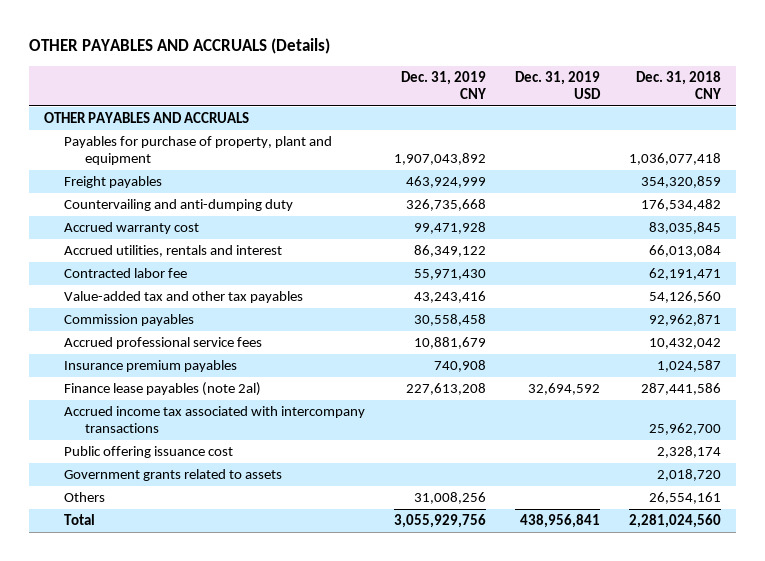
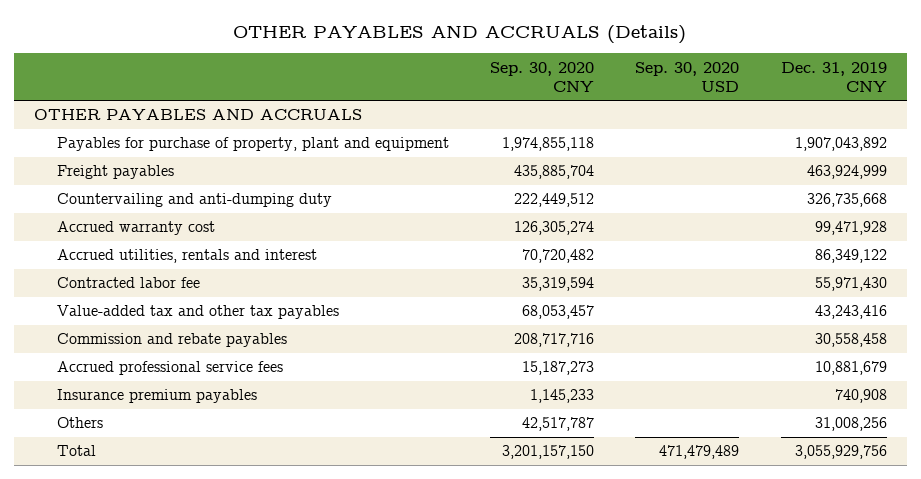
- | Dec. 31, 2019 CNY | Dec. 31, 2019 USD | Dec. 31, 2018 CNY
+ | Sep. 30, 2020 CNY | Sep. 30, 2020 USD | Dec. 31, 2019 CNY
- Commission payables | 30,558,458 | | 92,962,871
+ Commission and rebate payables | 208,717,716 | | 30,558,458
- Finance lease payables (note 2al) | 227,613,208 | 32,694,592 | 287,441,586
- Accrued income tax associated with intercompany transactions | | | 25,962,700
- Public offering issuance cost | | | 2,328,174
- Government grants related to assets | | | 2,018,720

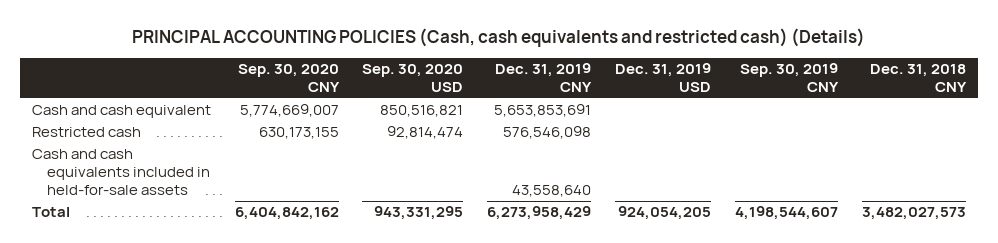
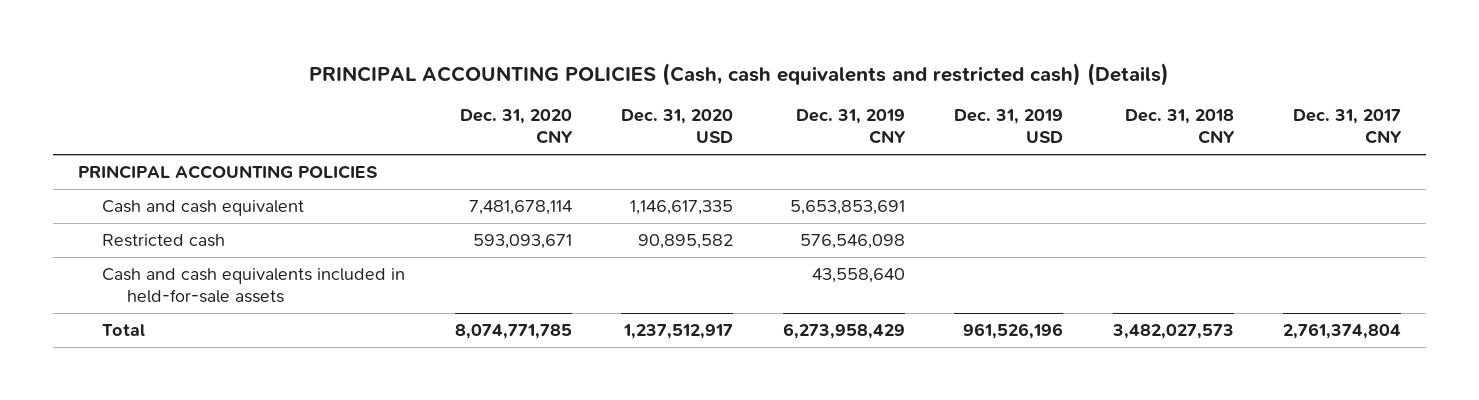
- | Sep. 30, 2020 CNY | Sep. 30, 2020 USD | Dec. 31, 2019 CNY | Dec. 31, 2019 USD | Sep. 30, 2019 CNY | Dec. 31, 2018 CNY
+ | Dec. 31, 2020 CNY | Dec. 31, 2020 USD | Dec. 31, 2019 CNY | Dec. 31, 2019 USD | Dec. 31, 2018 CNY | Dec. 31, 2017 CNY
+ PRINCIPAL ACCOUNTING POLICIES
- Total | 6,404,842,162 | 943,331,295 | 6,273,958,429 | 924,054,205 | 4,198,544,607 | 3,482,027,573
+ Total | 8,074,771,785 | 1,237,512,917 | 6,273,958,429 | 961,526,196 | 3,482,027,573 | 2,761,374,804

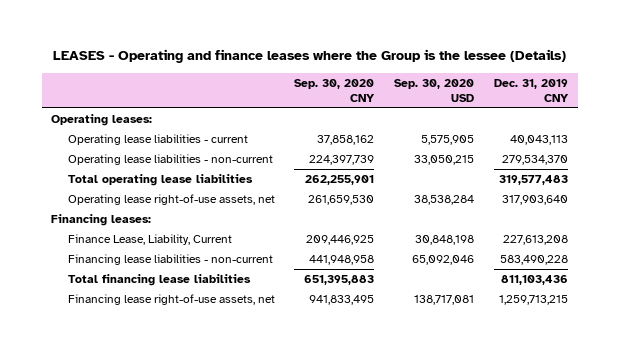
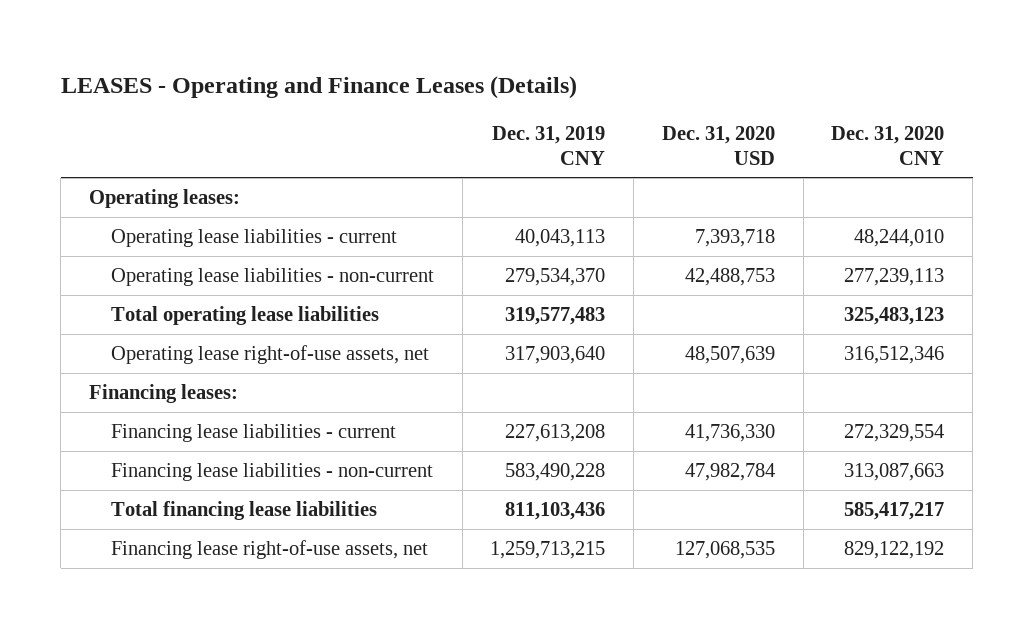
- LEASES - Operating and finance leases where the Group is the lessee (Details)
+ LEASES - Operating and Finance Leases (Details)
- | Sep. 30, 2020 CNY | Sep. 30, 2020 USD | Dec. 31, 2019 CNY
+ | Dec. 31, 2019 CNY | Dec. 31, 2020 USD | Dec. 31, 2020 CNY
- Finance Lease, Liability, Current | 209,446,925 | 30,848,198 | 227,613,208
+ Financing lease liabilities - current | 227,613,208 | 41,736,330 | 272,329,554

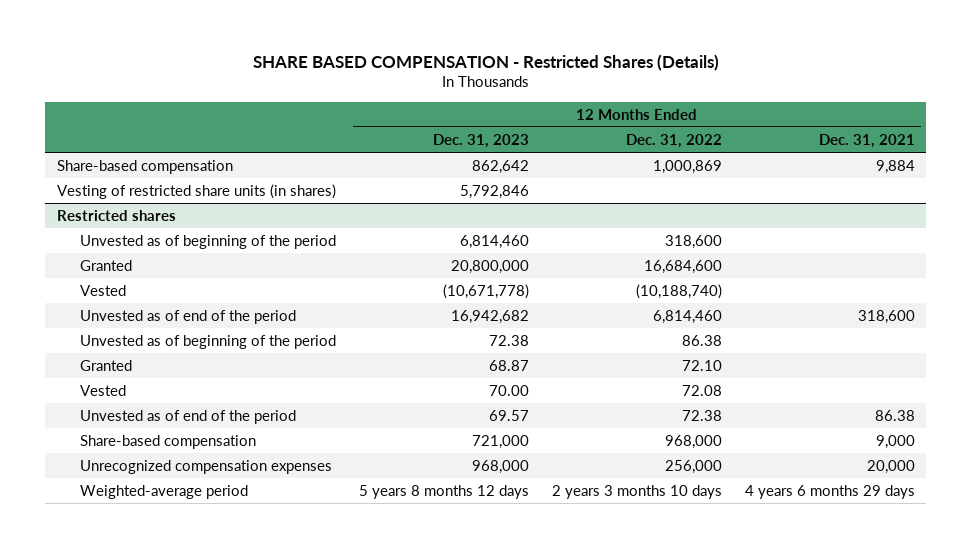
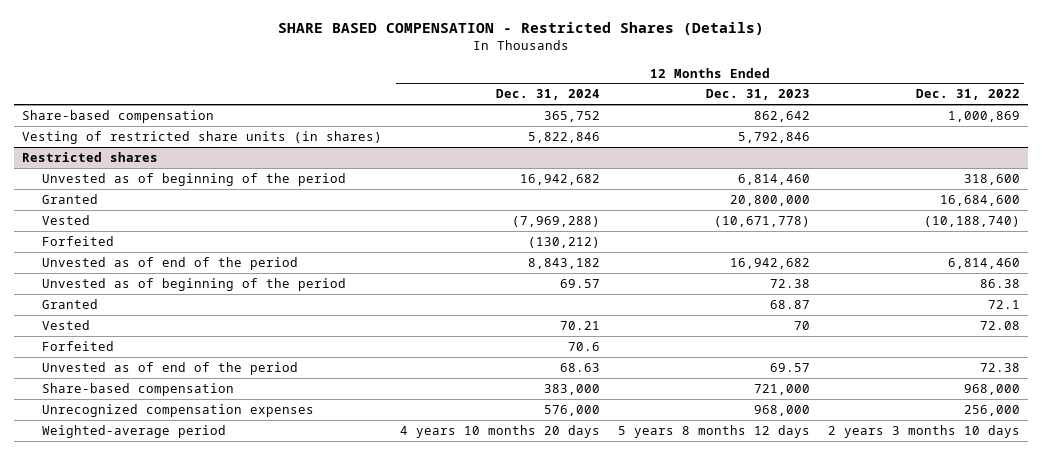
- | 12 Months Ended Dec. 31, 2023 | 12 Months Ended Dec. 31, 2022 | 12 Months Ended Dec. 31, 2021
+ | 12 Months Ended Dec. 31, 2024 | 12 Months Ended Dec. 31, 2023 | 12 Months Ended Dec. 31, 2022
@ Restricted shares
+ Forfeited | (130,212) | |
- Granted | 68.87 | 72.10 |
- Vested | 70.00 | 72.08 |
+ Granted | | 68.87 | 72.1
+ Vested | 70.21 | 70 | 72.08
+ Forfeited | 70.6 | |

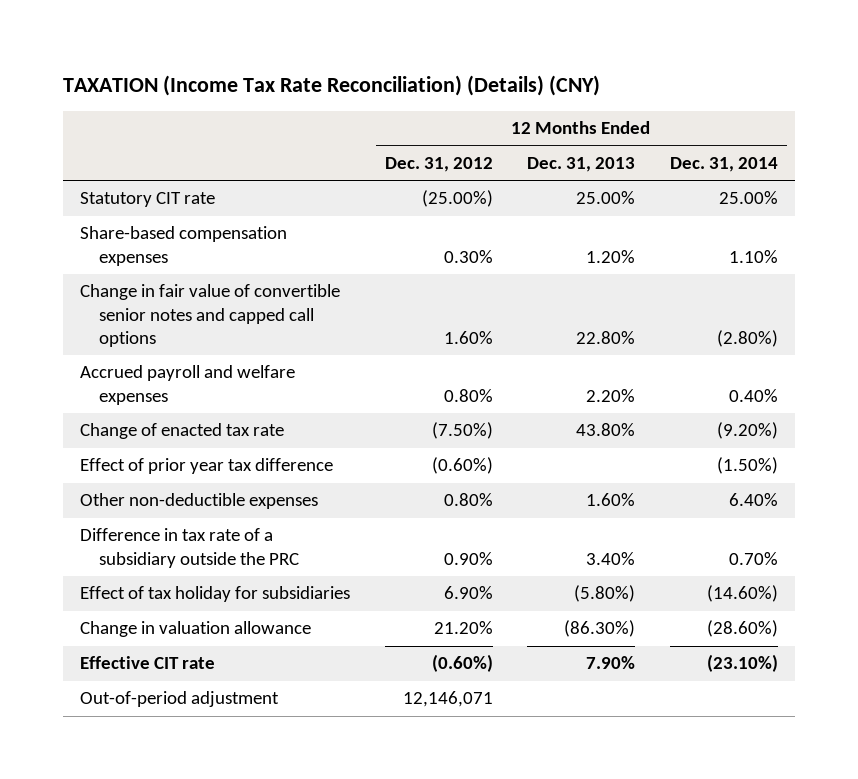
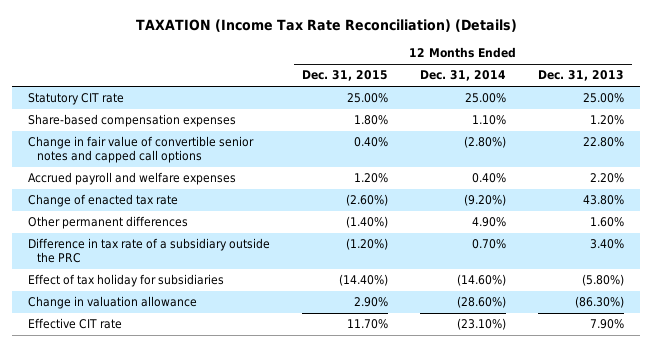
- TAXATION (Income Tax Rate Reconciliation) (Details) (CNY)
+ TAXATION (Income Tax Rate Reconciliation) (Details)
- | 12 Months Ended Dec. 31, 2012 | 12 Months Ended Dec. 31, 2013 | 12 Months Ended Dec. 31, 2014
+ | 12 Months Ended Dec. 31, 2015 | 12 Months Ended Dec. 31, 2014 | 12 Months Ended Dec. 31, 2013
- Effect of prior year tax difference | (0.60%) | | (1.50%)
- Other non-deductible expenses | 0.80% | 1.60% | 6.40%
+ Other permanent differences | (1.40%) | 4.90% | 1.60%
- Out-of-period adjustment | 12,146,071 | |

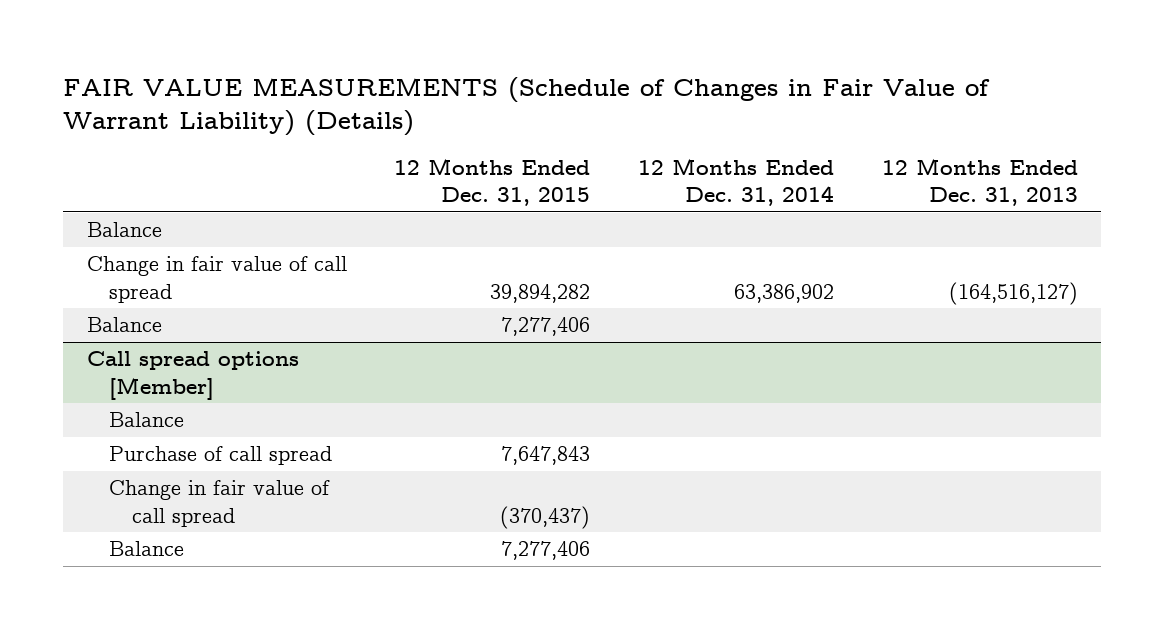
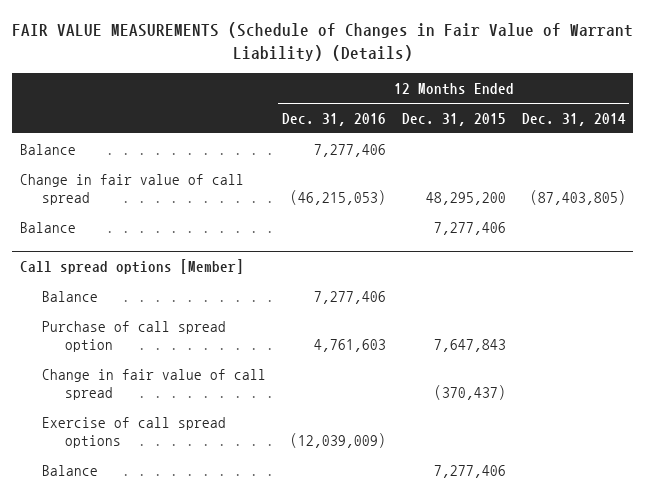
- | 12 Months Ended Dec. 31, 2015 | 12 Months Ended Dec. 31, 2014 | 12 Months Ended Dec. 31, 2013
+ | 12 Months Ended Dec. 31, 2016 | 12 Months Ended Dec. 31, 2015 | 12 Months Ended Dec. 31, 2014
- Change in fair value of call spread | 39,894,282 | 63,386,902 | (164,516,127)
+ Change in fair value of call spread | (46,215,053) | 48,295,200 | (87,403,805)
@ Call spread options [Member]
- Purchase of call spread | 7,647,843 | |
+ Purchase of call spread option | 4,761,603 | 7,647,843 |
+ Exercise of call spread options | (12,039,009) | |

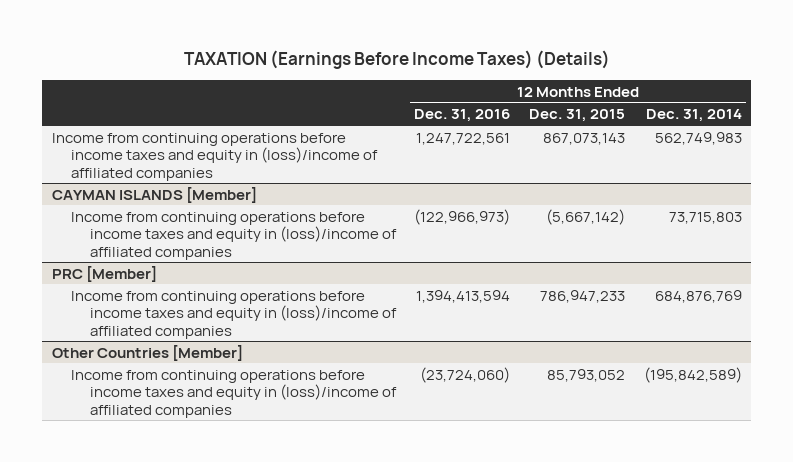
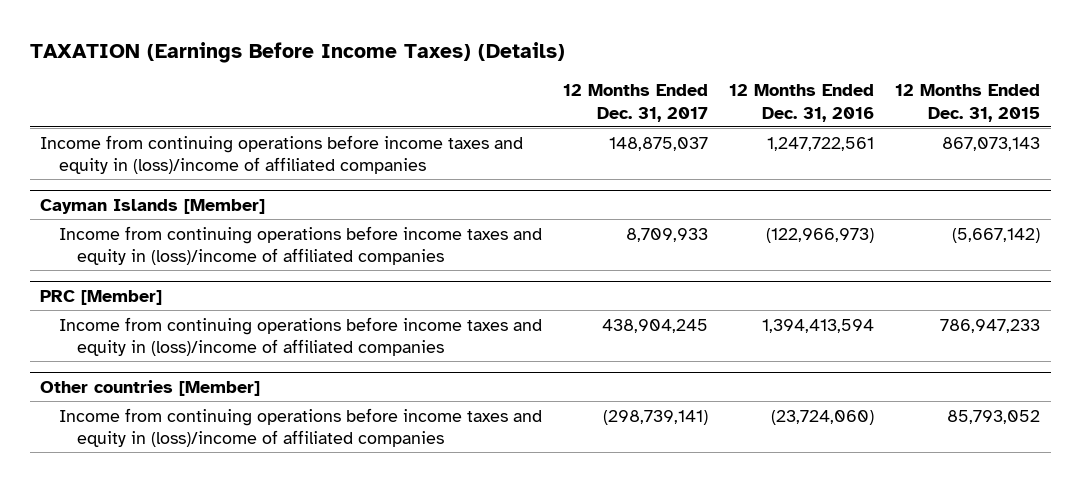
- | 12 Months Ended Dec. 31, 2016 | 12 Months Ended Dec. 31, 2015 | 12 Months Ended Dec. 31, 2014
+ | 12 Months Ended Dec. 31, 2017 | 12 Months Ended Dec. 31, 2016 | 12 Months Ended Dec. 31, 2015
- CAYMAN ISLANDS [Member]
+ Cayman Islands [Member]
- Other Countries [Member]
+ Other countries [Member]

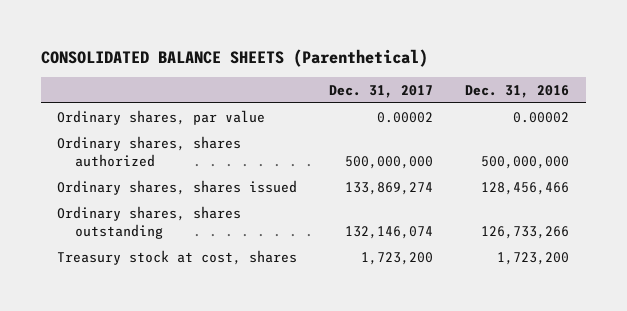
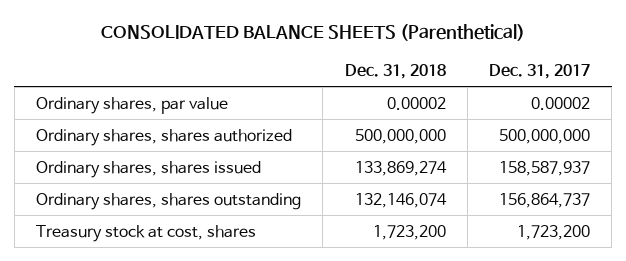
- | Dec. 31, 2017 | Dec. 31, 2016
+ | Dec. 31, 2018 | Dec. 31, 2017
- Ordinary shares, shares issued | 133,869,274 | 128,456,466
- Ordinary shares, shares outstanding | 132,146,074 | 126,733,266
+ Ordinary shares, shares issued | 133,869,274 | 158,587,937
+ Ordinary shares, shares outstanding | 132,146,074 | 156,864,737

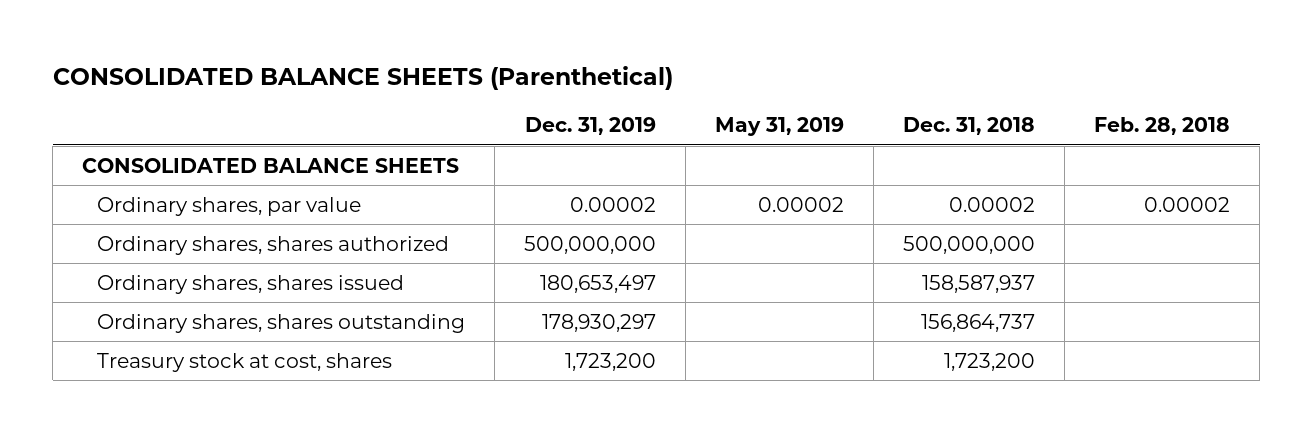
- | Dec. 31, 2018 | Dec. 31, 2017
+ | Dec. 31, 2019 | May 31, 2019 | Dec. 31, 2018 | Feb. 28, 2018
+ CONSOLIDATED BALANCE SHEETS
- Ordinary shares, shares issued | 133,869,274 | 158,587,937
- Ordinary shares, shares outstanding | 132,146,074 | 156,864,737
+ Ordinary shares, shares issued | 180,653,497 | | 158,587,937 |
+ Ordinary shares, shares outstanding | 178,930,297 | | 156,864,737 |

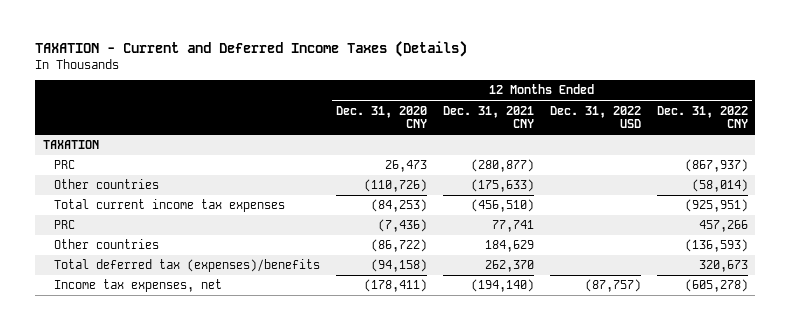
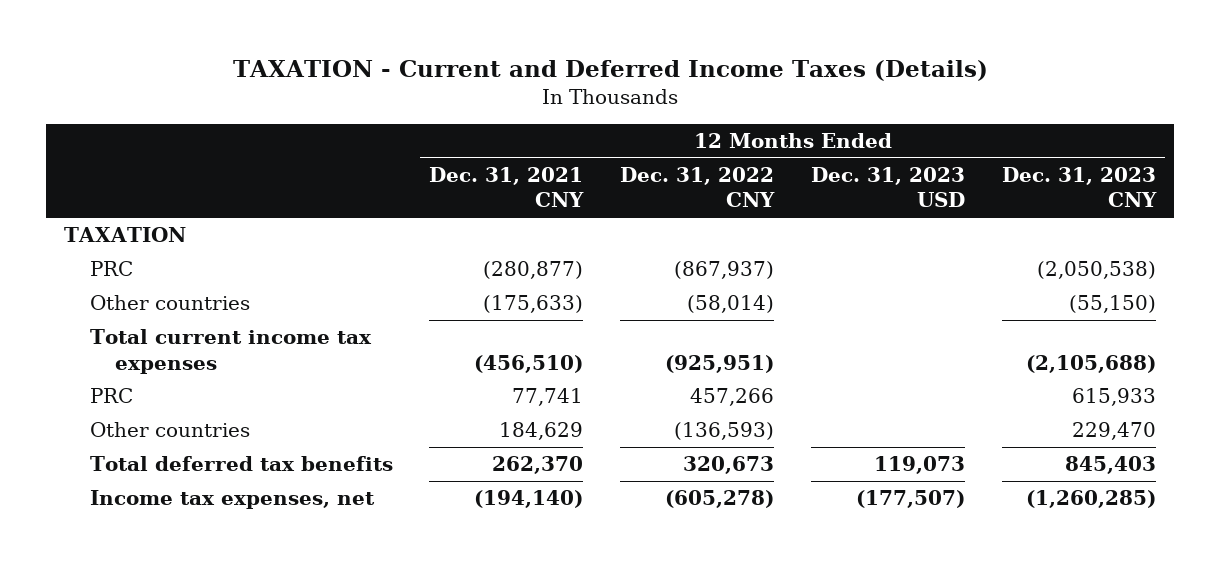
- | 12 Months Ended Dec. 31, 2020 CNY | 12 Months Ended Dec. 31, 2021 CNY | 12 Months Ended Dec. 31, 2022 USD | 12 Months Ended Dec. 31, 2022 CNY
+ | 12 Months Ended Dec. 31, 2021 CNY | 12 Months Ended Dec. 31, 2022 CNY | 12 Months Ended Dec. 31, 2023 USD | 12 Months Ended Dec. 31, 2023 CNY
- Total deferred tax (expenses)/benefits | (94,158) | 262,370 | | 320,673
+ Total deferred tax benefits | 262,370 | 320,673 | 119,073 | 845,403

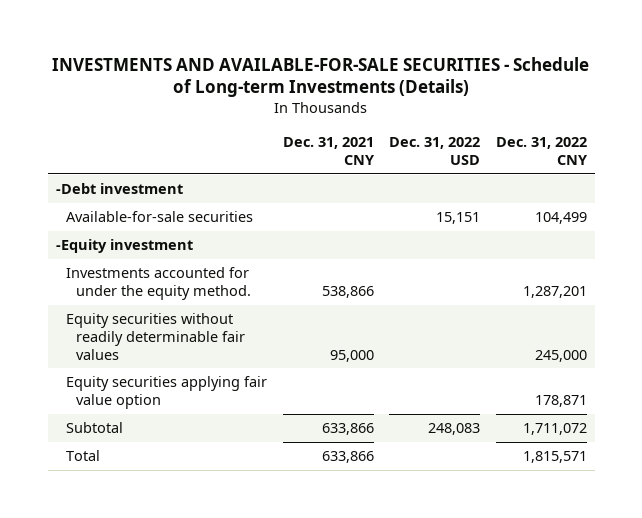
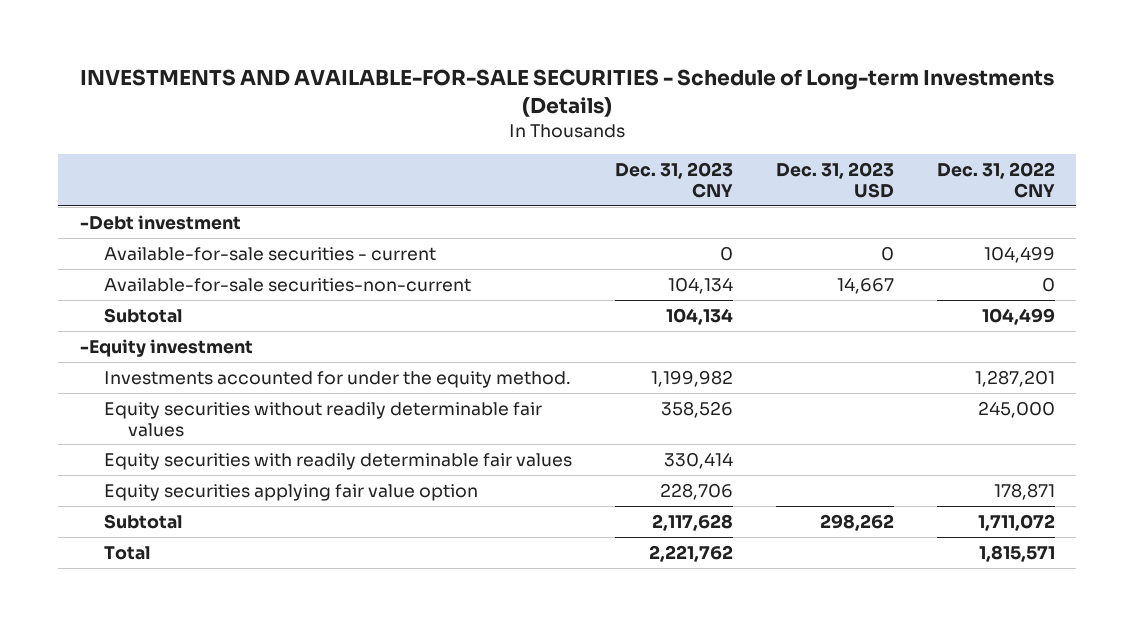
- | Dec. 31, 2021 CNY | Dec. 31, 2022 USD | Dec. 31, 2022 CNY
+ | Dec. 31, 2023 CNY | Dec. 31, 2023 USD | Dec. 31, 2022 CNY
- Available-for-sale securities | | 15,151 | 104,499
+ Available-for-sale securities - current | 0 | 0 | 104,499
+ Available-for-sale securities-non-current | 104,134 | 14,667 | 0
+ Subtotal | 104,134 | | 104,499
+ Equity securities with readily determinable fair values | 330,414 | |

